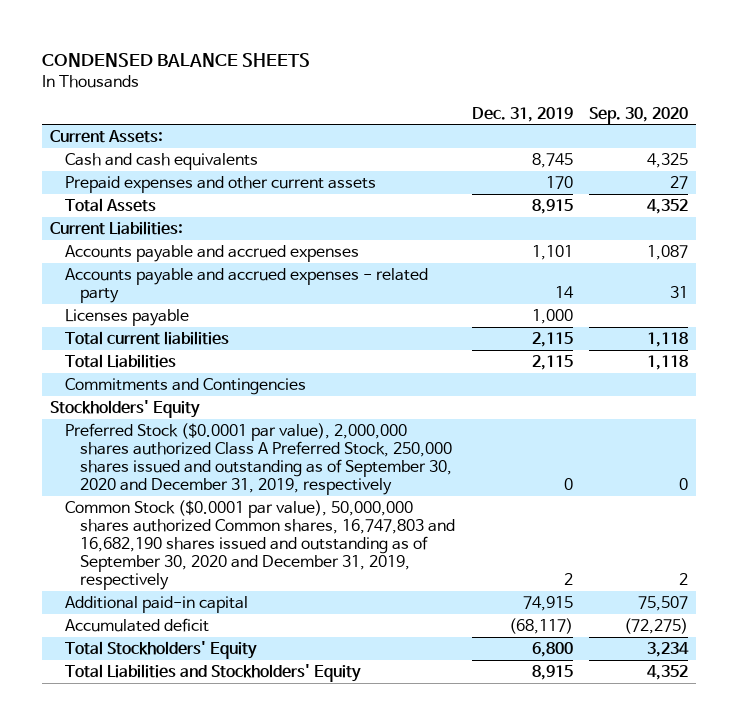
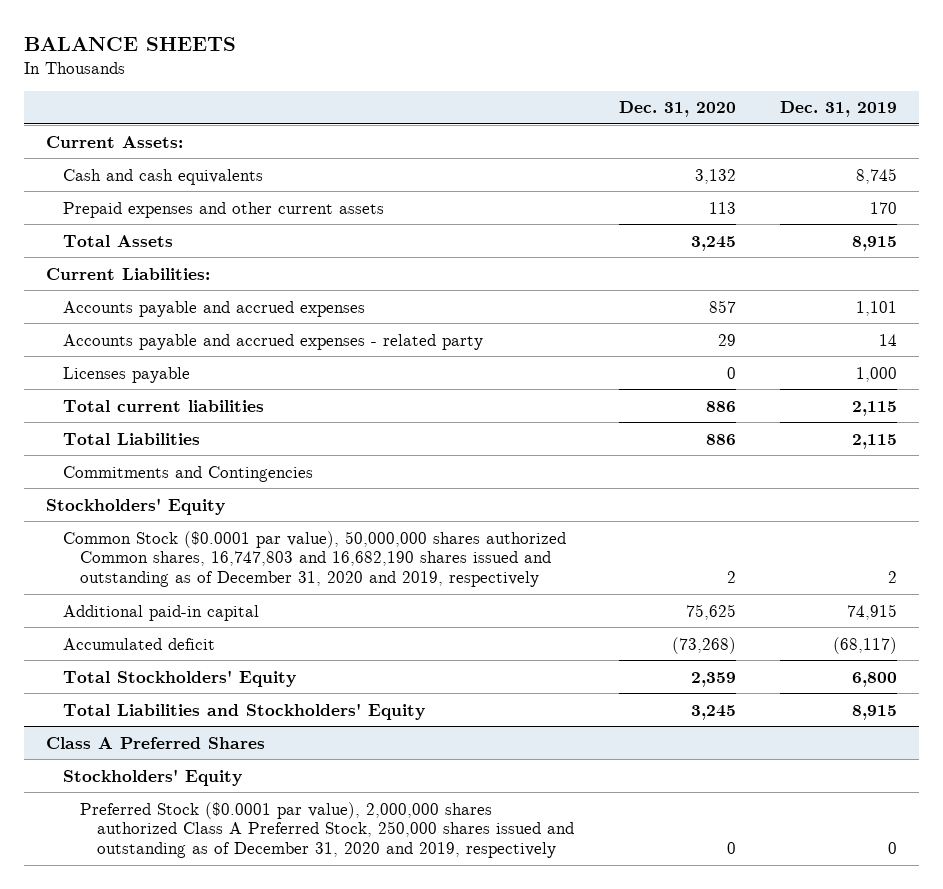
- CONDENSED BALANCE SHEETS
+ BALANCE SHEETS
- | Dec. 31, 2019 | Sep. 30, 2020
+ | Dec. 31, 2020 | Dec. 31, 2019
- Preferred Stock ($0.0001 par value), 2,000,000 shares authorized Class A Preferred Stock, 250,000 shares issued and outstanding as of September 30, 2020 and December 31, 2019, respectively | 0 | 0
- Common Stock ($0.0001 par value), 50,000,000 shares authorized Common shares, 16,747,803 and 16,682,190 shares issued and outstanding as of September 30, 2020 and December 31, 2019, respectively | 2 | 2
+ Common Stock ($0.0001 par value), 50,000,000 shares authorized Common shares, 16,747,803 and 16,682,190 shares issued and outstanding as of December 31, 2020 and 2019, respectively | 2 | 2
+ Class A Preferred Shares
+ Stockholders' Equity
+ Preferred Stock ($0.0001 par value), 2,000,000 shares authorized Class A Preferred Stock, 250,000 shares issued and outstanding as of December 31, 2020 and 2019, respectively | 0 | 0

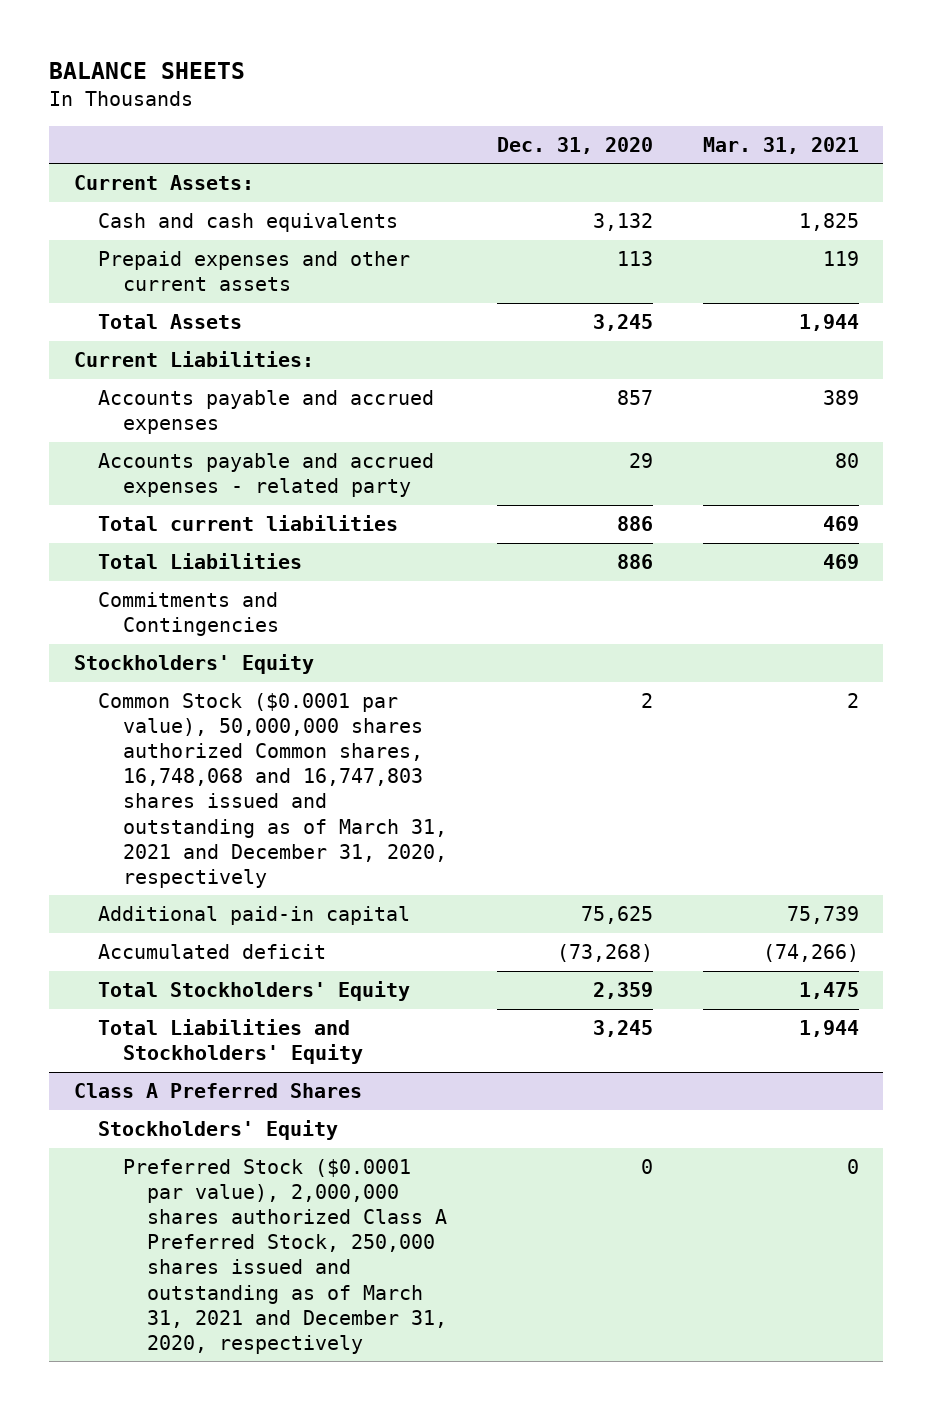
- | Dec. 31, 2020 | Dec. 31, 2019
+ | Dec. 31, 2020 | Mar. 31, 2021
- Licenses payable | 0 | 1,000
- Common Stock ($0.0001 par value), 50,000,000 shares authorized Common shares, 16,747,803 and 16,682,190 shares issued and outstanding as of December 31, 2020 and 2019, respectively | 2 | 2
+ Common Stock ($0.0001 par value), 50,000,000 shares authorized Common shares, 16,748,068 and 16,747,803 shares issued and outstanding as of March 31, 2021 and December 31, 2020, respectively | 2 | 2
@ Class A Preferred Shares
- Preferred Stock ($0.0001 par value), 2,000,000 shares authorized Class A Preferred Stock, 250,000 shares issued and outstanding as of December 31, 2020 and 2019, respectively | 0 | 0
+ Preferred Stock ($0.0001 par value), 2,000,000 shares authorized Class A Preferred Stock, 250,000 shares issued and outstanding as of March 31, 2021 and December 31, 2020, respectively | 0 | 0

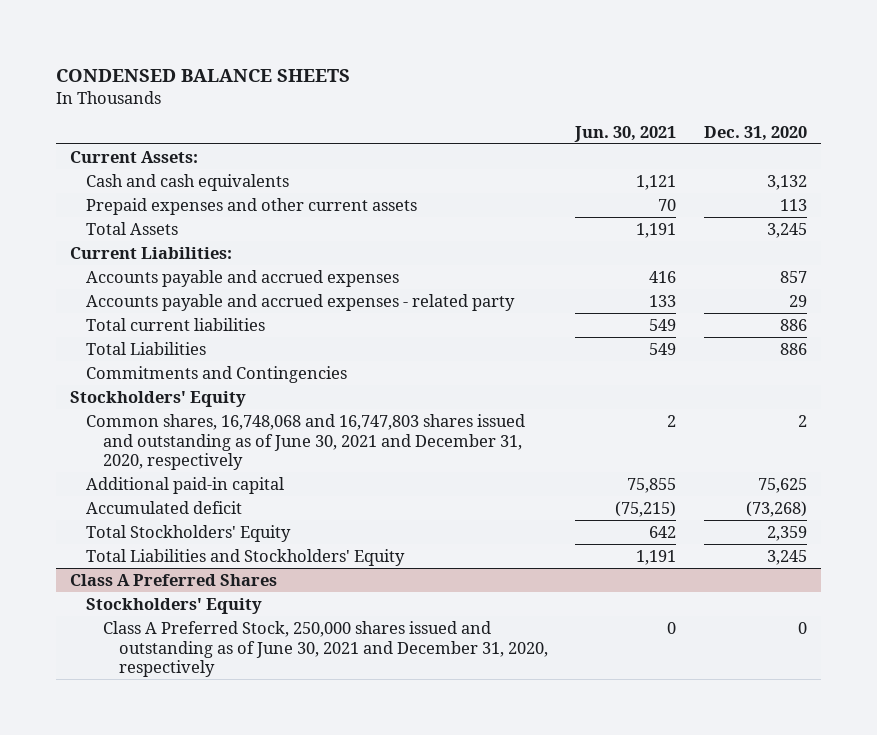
- BALANCE SHEETS
+ CONDENSED BALANCE SHEETS
- | Dec. 31, 2020 | Mar. 31, 2021
+ | Jun. 30, 2021 | Dec. 31, 2020
- Common Stock ($0.0001 par value), 50,000,000 shares authorized Common shares, 16,748,068 and 16,747,803 shares issued and outstanding as of March 31, 2021 and December 31, 2020, respectively | 2 | 2
+ Common shares, 16,748,068 and 16,747,803 shares issued and outstanding as of June 30, 2021 and December 31, 2020, respectively | 2 | 2
@ Class A Preferred Shares
- Preferred Stock ($0.0001 par value), 2,000,000 shares authorized Class A Preferred Stock, 250,000 shares issued and outstanding as of March 31, 2021 and December 31, 2020, respectively | 0 | 0
+ Class A Preferred Stock, 250,000 shares issued and outstanding as of June 30, 2021 and December 31, 2020, respectively | 0 | 0

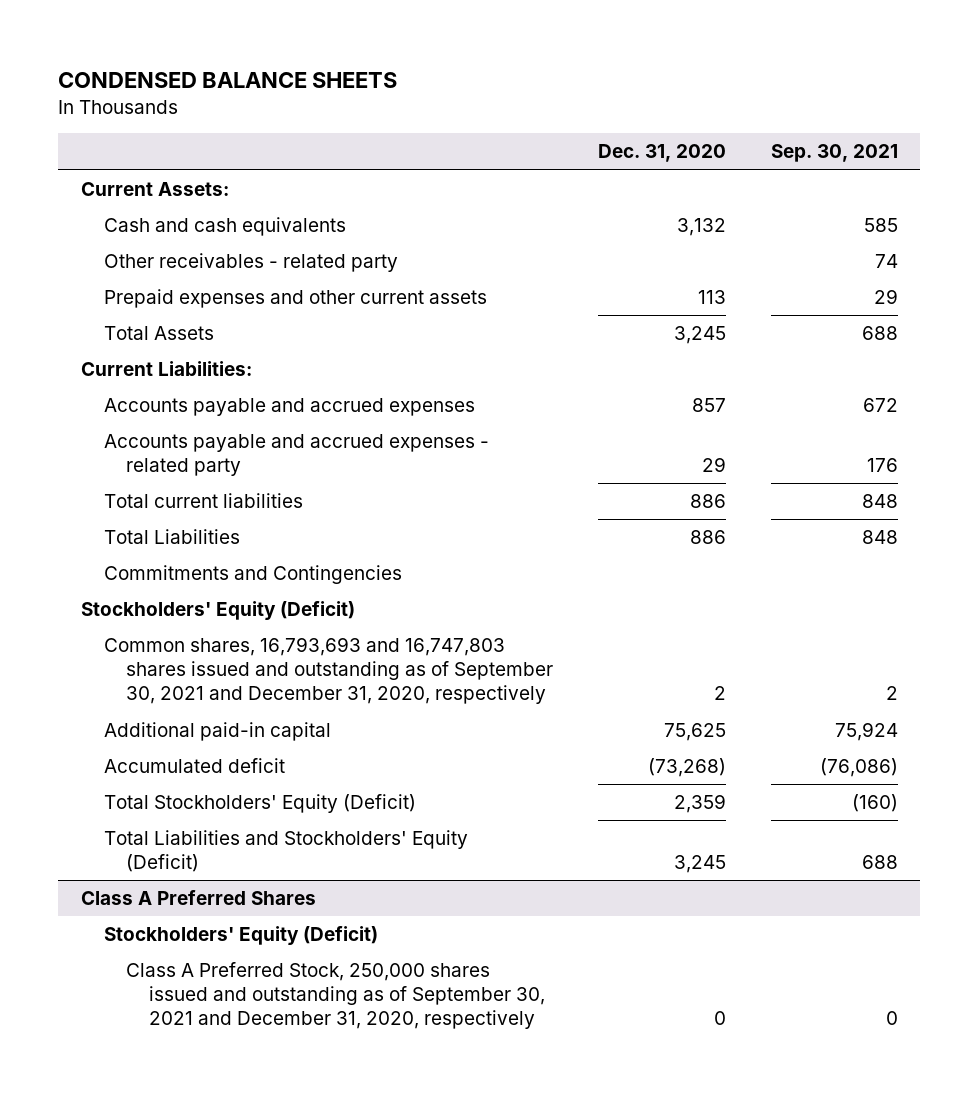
- | Jun. 30, 2021 | Dec. 31, 2020
+ | Dec. 31, 2020 | Sep. 30, 2021
+ Other receivables - related party | | 74
- Stockholders' Equity
- Common shares, 16,748,068 and 16,747,803 shares issued and outstanding as of June 30, 2021 and December 31, 2020, respectively | 2 | 2
+ Stockholders' Equity (Deficit)
+ Common shares, 16,793,693 and 16,747,803 shares issued and outstanding as of September 30, 2021 and December 31, 2020, respectively | 2 | 2
- Total Stockholders' Equity | 642 | 2,359
- Total Liabilities and Stockholders' Equity | 1,191 | 3,245
+ Total Stockholders' Equity (Deficit) | 2,359 | (160)
+ Total Liabilities and Stockholders' Equity (Deficit) | 3,245 | 688
@ Class A Preferred Shares
- Stockholders' Equity
- Class A Preferred Stock, 250,000 shares issued and outstanding as of June 30, 2021 and December 31, 2020, respectively | 0 | 0
+ Stockholders' Equity (Deficit)
+ Class A Preferred Stock, 250,000 shares issued and outstanding as of September 30, 2021 and December 31, 2020, respectively | 0 | 0

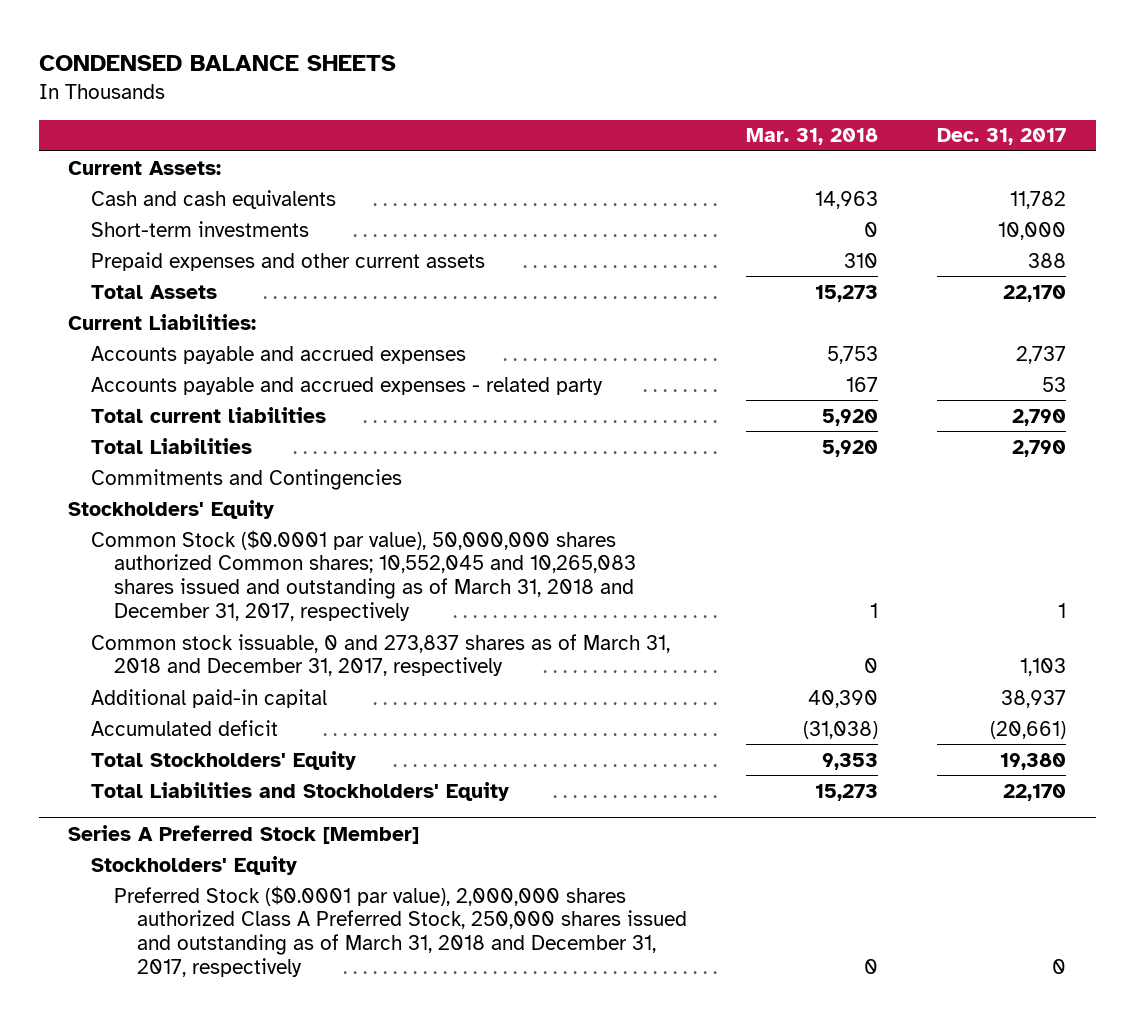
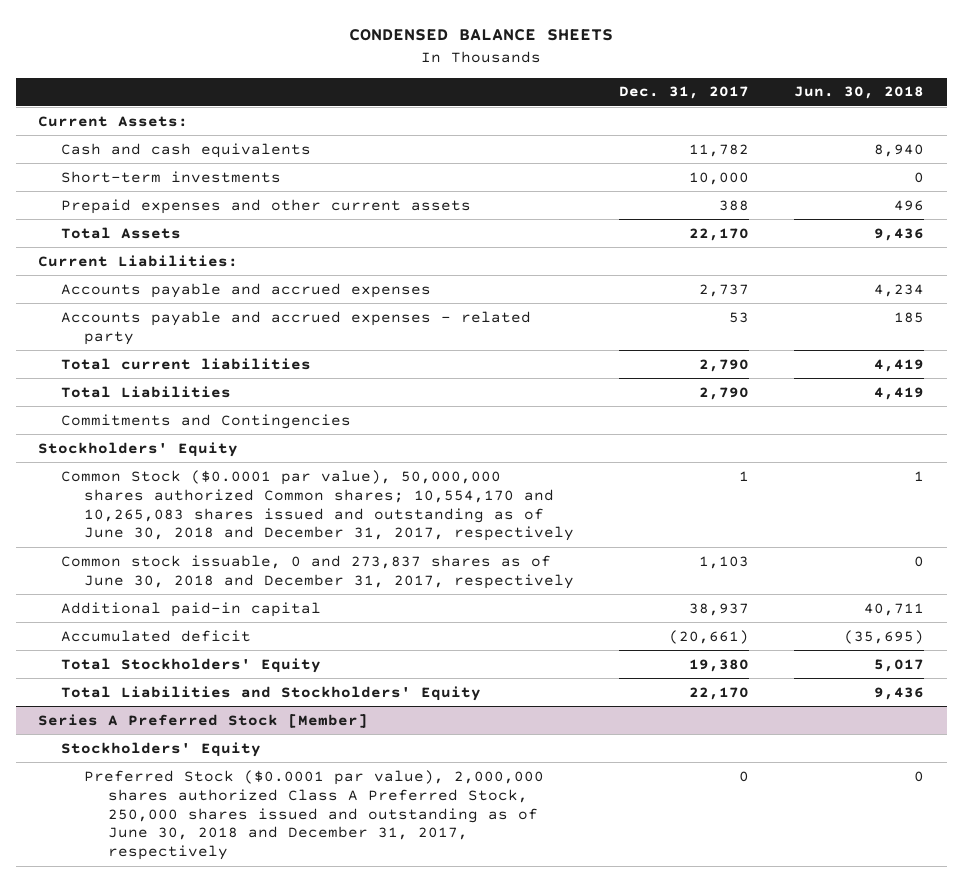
- | Mar. 31, 2018 | Dec. 31, 2017
+ | Dec. 31, 2017 | Jun. 30, 2018
- Common Stock ($0.0001 par value), 50,000,000 shares authorized Common shares; 10,552,045 and 10,265,083 shares issued and outstanding as of March 31, 2018 and December 31, 2017, respectively | 1 | 1
- Common stock issuable, 0 and 273,837 shares as of March 31, 2018 and December 31, 2017, respectively | 0 | 1,103
+ Common Stock ($0.0001 par value), 50,000,000 shares authorized Common shares; 10,554,170 and 10,265,083 shares issued and outstanding as of June 30, 2018 and December 31, 2017, respectively | 1 | 1
+ Common stock issuable, 0 and 273,837 shares as of June 30, 2018 and December 31, 2017, respectively | 1,103 | 0
@ Series A Preferred Stock [Member]
- Preferred Stock ($0.0001 par value), 2,000,000 shares authorized Class A Preferred Stock, 250,000 shares issued and outstanding as of March 31, 2018 and December 31, 2017, respectively | 0 | 0
+ Preferred Stock ($0.0001 par value), 2,000,000 shares authorized Class A Preferred Stock, 250,000 shares issued and outstanding as of June 30, 2018 and December 31, 2017, respectively | 0 | 0

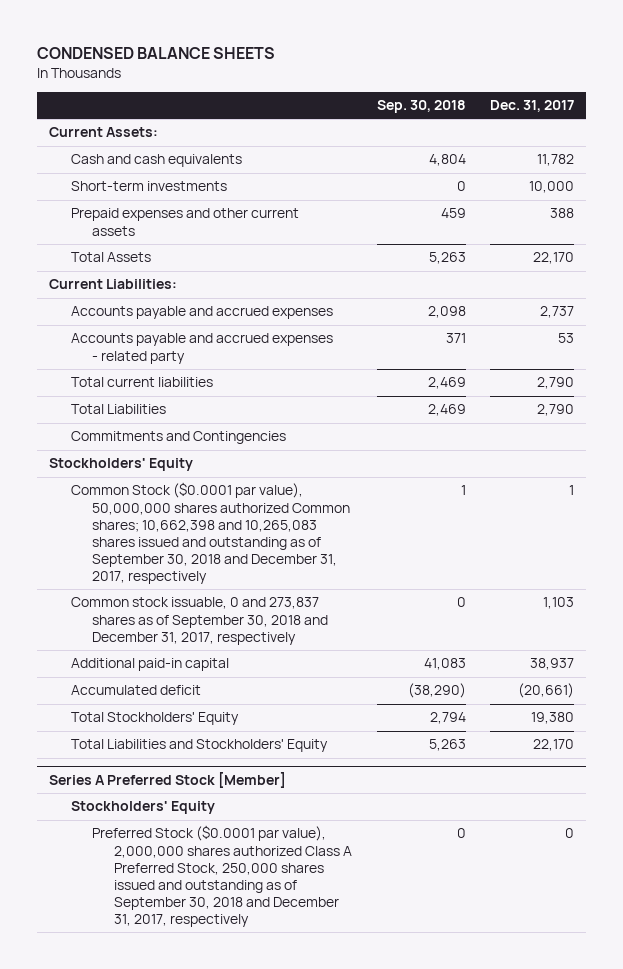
- | Dec. 31, 2017 | Jun. 30, 2018
+ | Sep. 30, 2018 | Dec. 31, 2017
- Common Stock ($0.0001 par value), 50,000,000 shares authorized Common shares; 10,554,170 and 10,265,083 shares issued and outstanding as of June 30, 2018 and December 31, 2017, respectively | 1 | 1
- Common stock issuable, 0 and 273,837 shares as of June 30, 2018 and December 31, 2017, respectively | 1,103 | 0
+ Common Stock ($0.0001 par value), 50,000,000 shares authorized Common shares; 10,662,398 and 10,265,083 shares issued and outstanding as of September 30, 2018 and December 31, 2017, respectively | 1 | 1
+ Common stock issuable, 0 and 273,837 shares as of September 30, 2018 and December 31, 2017, respectively | 0 | 1,103
@ Series A Preferred Stock [Member]
- Preferred Stock ($0.0001 par value), 2,000,000 shares authorized Class A Preferred Stock, 250,000 shares issued and outstanding as of June 30, 2018 and December 31, 2017, respectively | 0 | 0
+ Preferred Stock ($0.0001 par value), 2,000,000 shares authorized Class A Preferred Stock, 250,000 shares issued and outstanding as of September 30, 2018 and December 31, 2017, respectively | 0 | 0

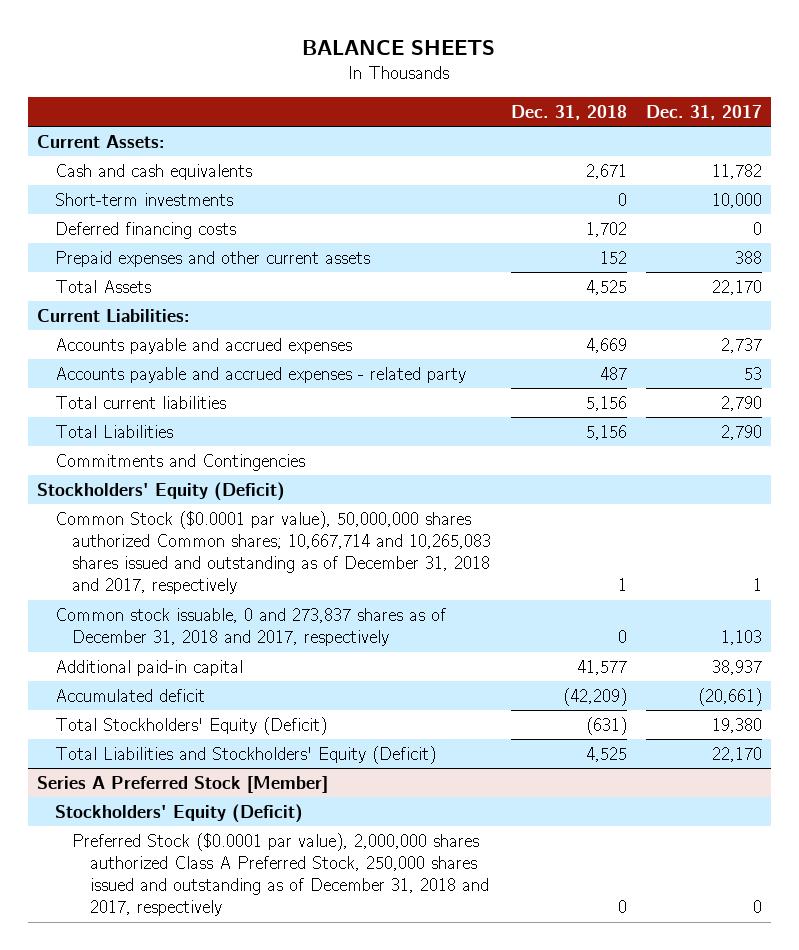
- CONDENSED BALANCE SHEETS
+ BALANCE SHEETS
- | Sep. 30, 2018 | Dec. 31, 2017
+ | Dec. 31, 2018 | Dec. 31, 2017
+ Deferred financing costs | 1,702 | 0
- Stockholders' Equity
- Common Stock ($0.0001 par value), 50,000,000 shares authorized Common shares; 10,662,398 and 10,265,083 shares issued and outstanding as of September 30, 2018 and December 31, 2017, respectively | 1 | 1
- Common stock issuable, 0 and 273,837 shares as of September 30, 2018 and December 31, 2017, respectively | 0 | 1,103
+ Stockholders' Equity (Deficit)
+ Common Stock ($0.0001 par value), 50,000,000 shares authorized Common shares; 10,667,714 and 10,265,083 shares issued and outstanding as of December 31, 2018 and 2017, respectively | 1 | 1
+ Common stock issuable, 0 and 273,837 shares as of December 31, 2018 and 2017, respectively | 0 | 1,103
- Total Stockholders' Equity | 2,794 | 19,380
- Total Liabilities and Stockholders' Equity | 5,263 | 22,170
+ Total Stockholders' Equity (Deficit) | (631) | 19,380
+ Total Liabilities and Stockholders' Equity (Deficit) | 4,525 | 22,170
@ Series A Preferred Stock [Member]
- Stockholders' Equity
- Preferred Stock ($0.0001 par value), 2,000,000 shares authorized Class A Preferred Stock, 250,000 shares issued and outstanding as of September 30, 2018 and December 31, 2017, respectively | 0 | 0
+ Stockholders' Equity (Deficit)
+ Preferred Stock ($0.0001 par value), 2,000,000 shares authorized Class A Preferred Stock, 250,000 shares issued and outstanding as of December 31, 2018 and 2017, respectively | 0 | 0

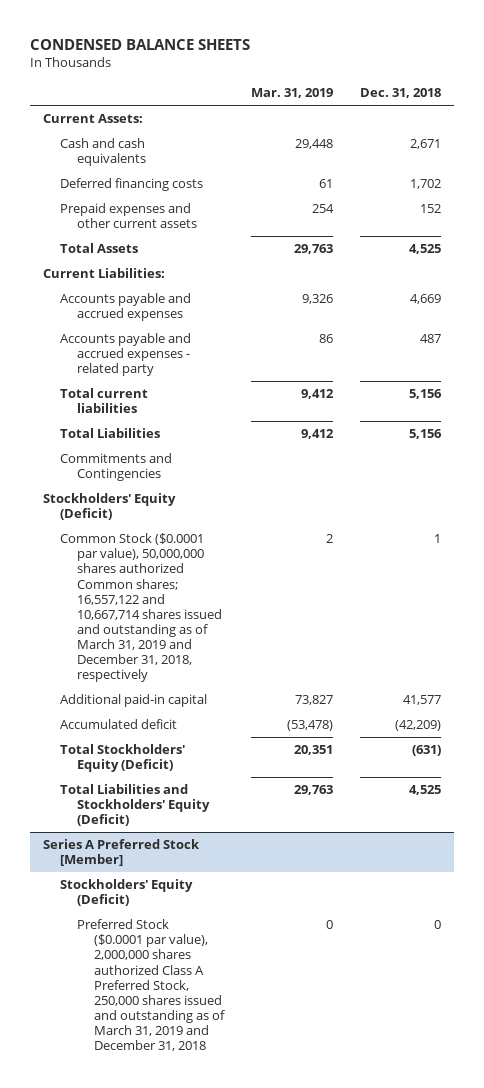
- BALANCE SHEETS
+ CONDENSED BALANCE SHEETS
- | Dec. 31, 2018 | Dec. 31, 2017
+ | Mar. 31, 2019 | Dec. 31, 2018
- Short-term investments | 0 | 10,000
- Common Stock ($0.0001 par value), 50,000,000 shares authorized Common shares; 10,667,714 and 10,265,083 shares issued and outstanding as of December 31, 2018 and 2017, respectively | 1 | 1
- Common stock issuable, 0 and 273,837 shares as of December 31, 2018 and 2017, respectively | 0 | 1,103
+ Common Stock ($0.0001 par value), 50,000,000 shares authorized Common shares; 16,557,122 and 10,667,714 shares issued and outstanding as of March 31, 2019 and December 31, 2018, respectively | 2 | 1
@ Series A Preferred Stock [Member]
- Preferred Stock ($0.0001 par value), 2,000,000 shares authorized Class A Preferred Stock, 250,000 shares issued and outstanding as of December 31, 2018 and 2017, respectively | 0 | 0
+ Preferred Stock ($0.0001 par value), 2,000,000 shares authorized Class A Preferred Stock, 250,000 shares issued and outstanding as of March 31, 2019 and December 31, 2018 | 0 | 0

